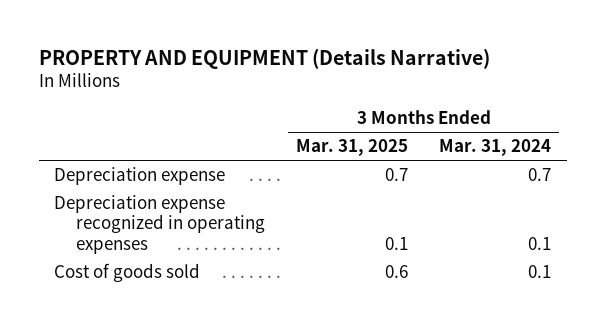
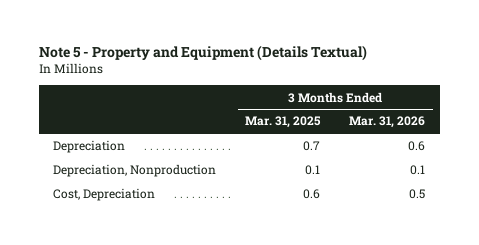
- PROPERTY AND EQUIPMENT (Details Narrative)
+ Note 5 - Property and Equipment (Details Textual)
- | 3 Months Ended Mar. 31, 2025 | 3 Months Ended Mar. 31, 2024
+ | 3 Months Ended Mar. 31, 2025 | 3 Months Ended Mar. 31, 2026
- Depreciation expense | 0.7 | 0.7
- Depreciation expense recognized in operating expenses | 0.1 | 0.1
- Cost of goods sold | 0.6 | 0.1
+ Depreciation | 0.7 | 0.6
+ Depreciation, Nonproduction | 0.1 | 0.1
+ Cost, Depreciation | 0.6 | 0.5

